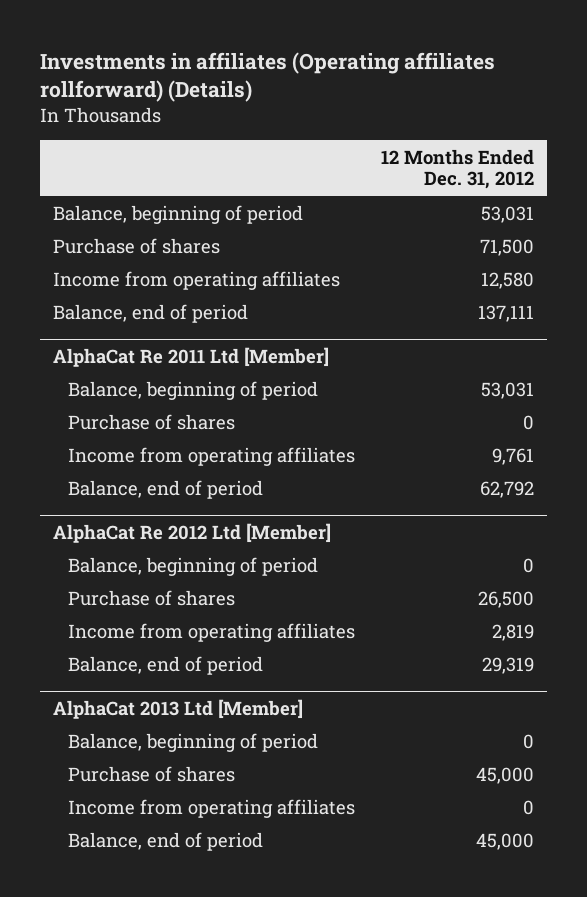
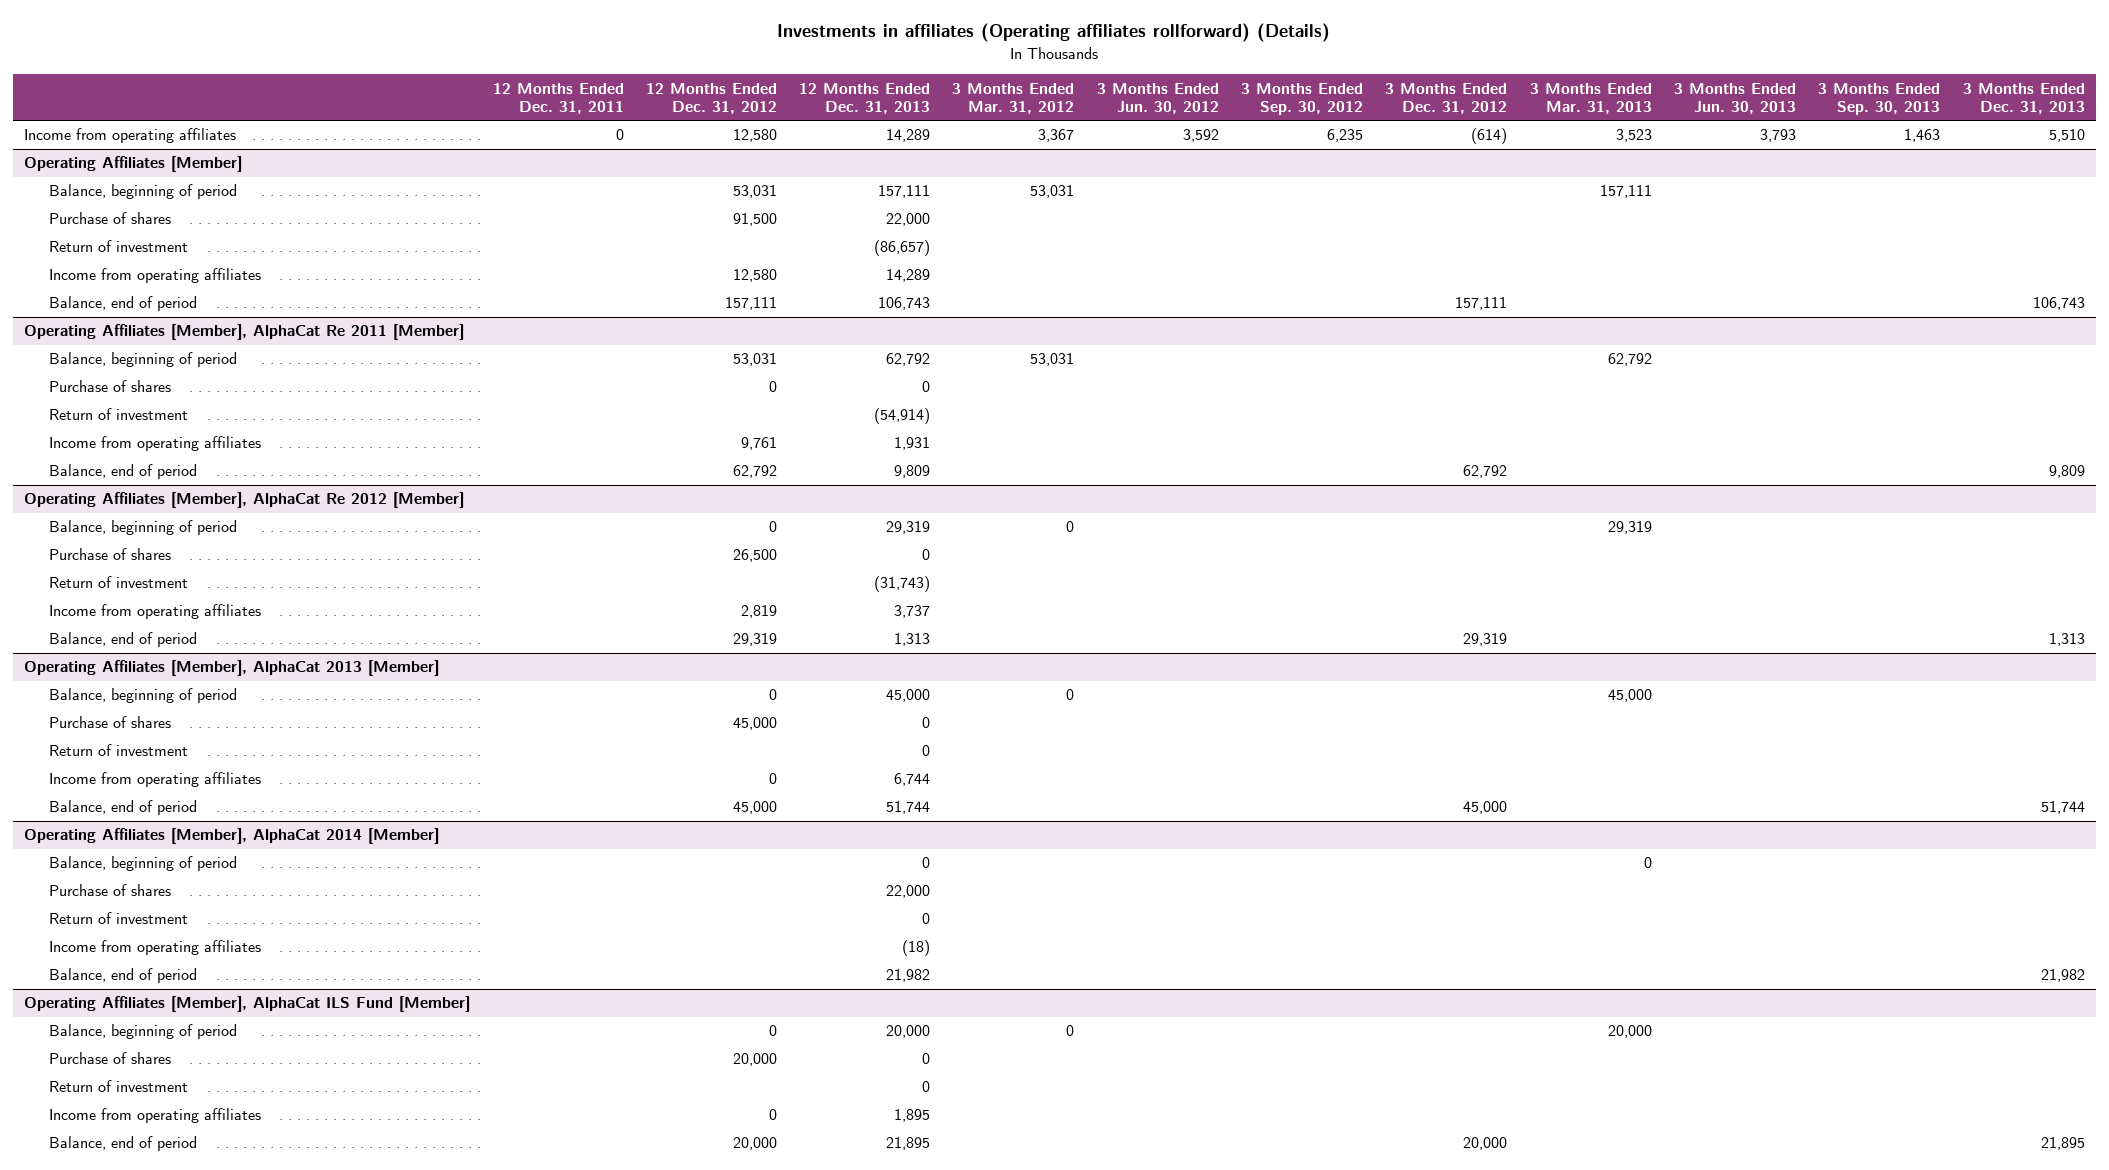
- | 12 Months Ended Dec. 31, 2012
+ | 12 Months Ended Dec. 31, 2011 | 12 Months Ended Dec. 31, 2012 | 12 Months Ended Dec. 31, 2013 | 3 Months Ended Mar. 31, 2012 | 3 Months Ended Jun. 30, 2012 | 3 Months Ended Sep. 30, 2012 | 3 Months Ended Dec. 31, 2012 | 3 Months Ended Mar. 31, 2013 | 3 Months Ended Jun. 30, 2013 | 3 Months Ended Sep. 30, 2013 | 3 Months Ended Dec. 31, 2013
+ Income from operating affiliates | 0 | 12,580 | 14,289 | 3,367 | 3,592 | 6,235 | (614) | 3,523 | 3,793 | 1,463 | 5,510
+ Operating Affiliates [Member]
- Purchase of shares | 71,500
+ Purchase of shares | | 91,500 | 22,000 | | | | | | | |
+ Return of investment | | | (86,657) | | | | | | | |
- Balance, end of period | 137,111
- AlphaCat Re 2011 Ltd [Member]
+ Balance, end of period | | 157,111 | 106,743 | | | | 157,111 | | | | 106,743
+ Operating Affiliates [Member], AlphaCat Re 2011 [Member]
+ Return of investment | | | (54,914) | | | | | | | |
- AlphaCat Re 2012 Ltd [Member]
+ Operating Affiliates [Member], AlphaCat Re 2012 [Member]
+ Return of investment | | | (31,743) | | | | | | | |
- AlphaCat 2013 Ltd [Member]
+ Operating Affiliates [Member], AlphaCat 2013 [Member]
+ Return of investment | | | 0 | | | | | | | |
+ Operating Affiliates [Member], AlphaCat 2014 [Member]
+ Balance, beginning of period | | | 0 | | | | | 0 | | |
+ Purchase of shares | | | 22,000 | | | | | | | |
+ Return of investment | | | 0 | | | | | | | |
+ Income from operating affiliates | | | (18) | | | | | | | |
+ Balance, end of period | | | 21,982 | | | | | | | | 21,982
+ Operating Affiliates [Member], AlphaCat ILS Fund [Member]
+ Balance, beginning of period | | 0 | 20,000 | 0 | | | | 20,000 | | |
+ Purchase of shares | | 20,000 | 0 | | | | | | | |
+ Return of investment | | | 0 | | | | | | | |
+ Income from operating affiliates | | 0 | 1,895 | | | | | | | |
+ Balance, end of period | | 20,000 | 21,895 | | | | 20,000 | | | | 21,895

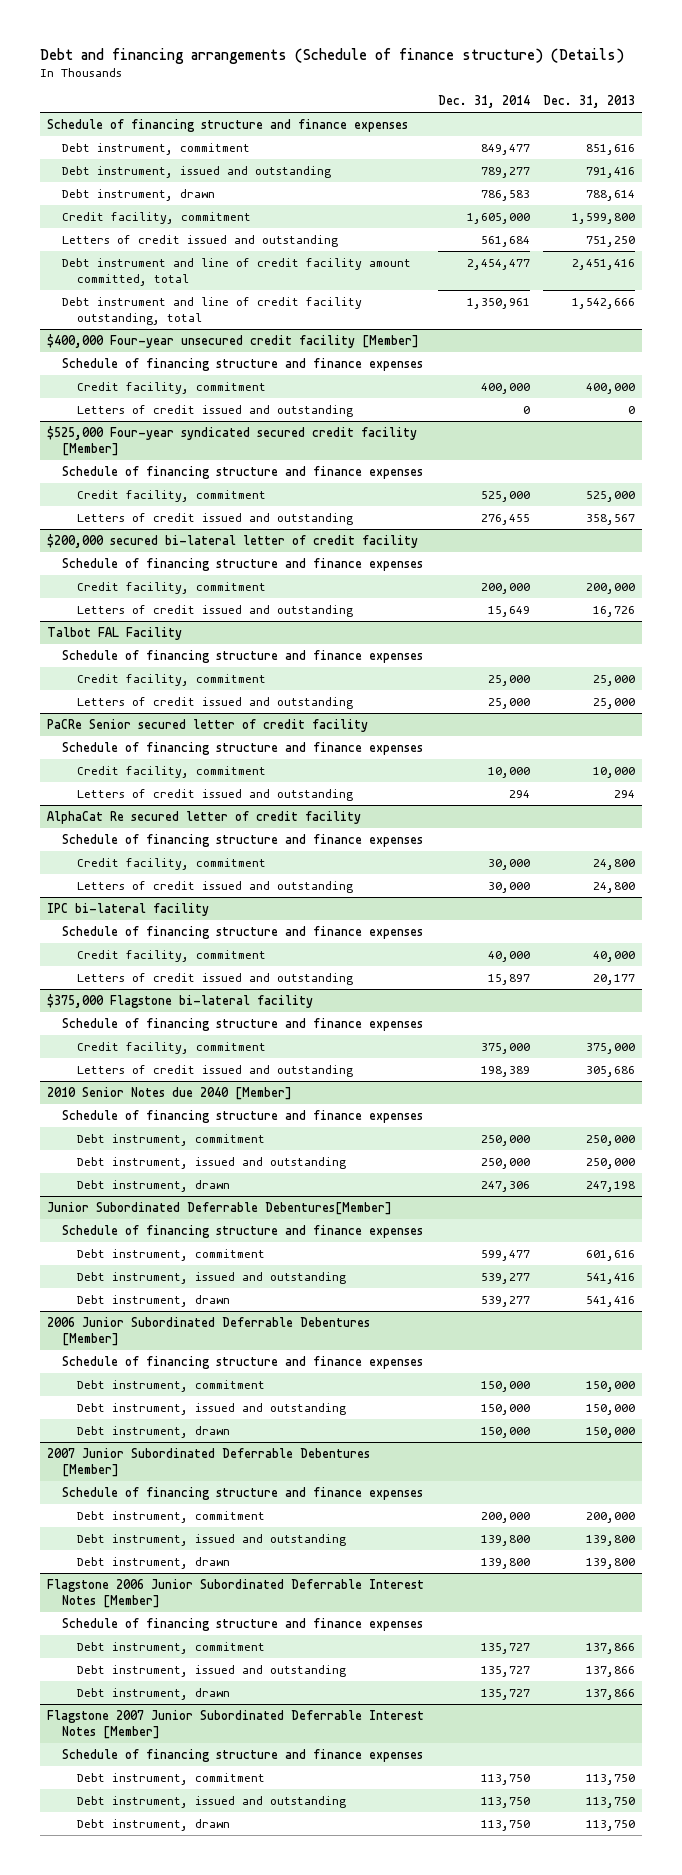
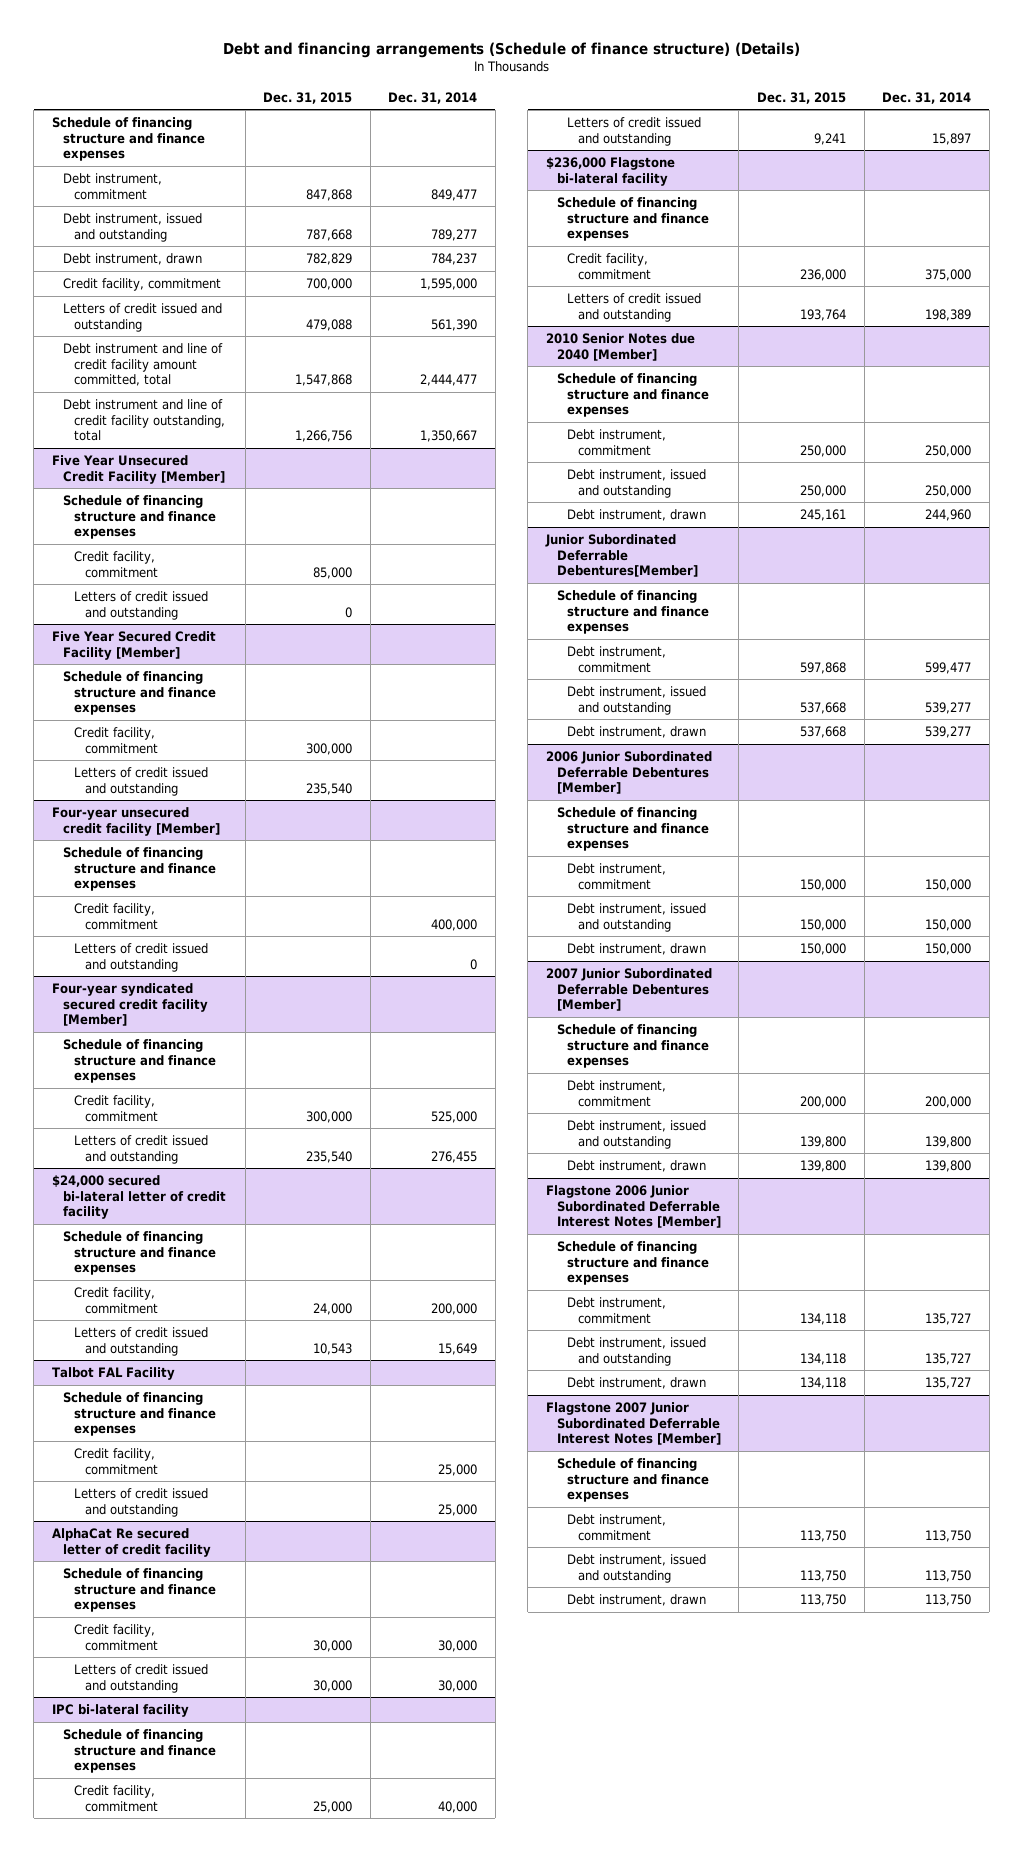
- | Dec. 31, 2014 | Dec. 31, 2013
+ | Dec. 31, 2015 | Dec. 31, 2014
- Debt instrument, drawn | 786,583 | 788,614
- Credit facility, commitment | 1,605,000 | 1,599,800
- Letters of credit issued and outstanding | 561,684 | 751,250
- Debt instrument and line of credit facility amount committed, total | 2,454,477 | 2,451,416
- Debt instrument and line of credit facility outstanding, total | 1,350,961 | 1,542,666
- $400,000 Four-year unsecured credit facility [Member]
+ Debt instrument, drawn | 782,829 | 784,237
+ Credit facility, commitment | 700,000 | 1,595,000
+ Letters of credit issued and outstanding | 479,088 | 561,390
+ Debt instrument and line of credit facility amount committed, total | 1,547,868 | 2,444,477
+ Debt instrument and line of credit facility outstanding, total | 1,266,756 | 1,350,667
+ Five Year Unsecured Credit Facility [Member]
+ Credit facility, commitment | 85,000 |
+ Letters of credit issued and outstanding | 0 |
+ Five Year Secured Credit Facility [Member]
+ Schedule of financing structure and finance expenses
+ Credit facility, commitment | 300,000 |
+ Letters of credit issued and outstanding | 235,540 |
+ Four-year unsecured credit facility [Member]
+ Schedule of financing structure and finance expenses
- $525,000 Four-year syndicated secured credit facility [Member]
+ Four-year syndicated secured credit facility [Member]
- $200,000 secured bi-lateral letter of credit facility
+ $24,000 secured bi-lateral letter of credit facility
- PaCRe Senior secured letter of credit facility
- Schedule of financing structure and finance expenses
- Credit facility, commitment | 10,000 | 10,000
- Letters of credit issued and outstanding | 294 | 294
- $375,000 Flagstone bi-lateral facility
+ $236,000 Flagstone bi-lateral facility
@ 2010 Senior Notes due 2040 [Member]
- Debt instrument, drawn | 247,306 | 247,198
+ Debt instrument, drawn | 245,161 | 244,960

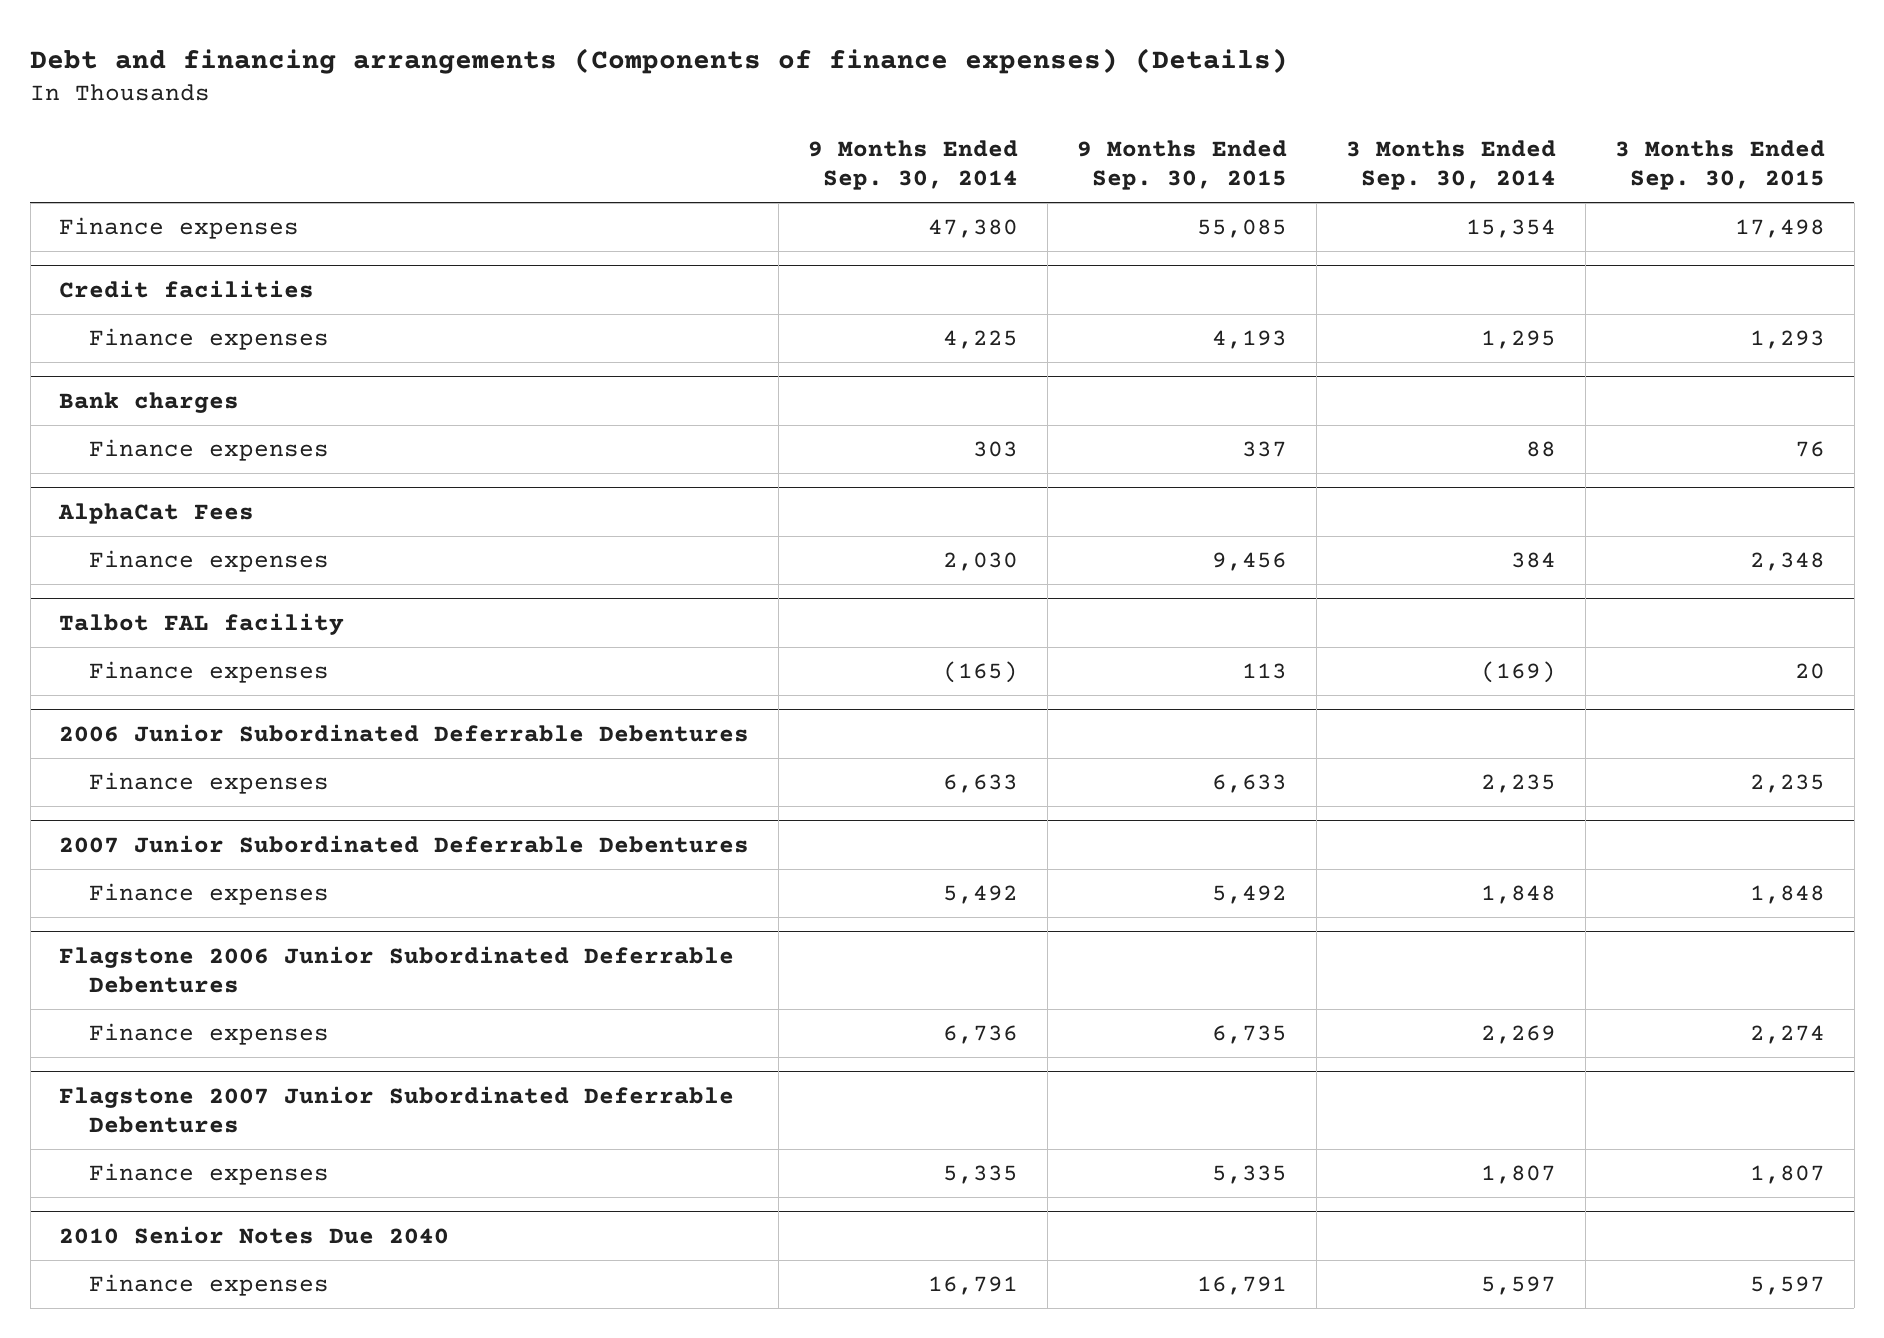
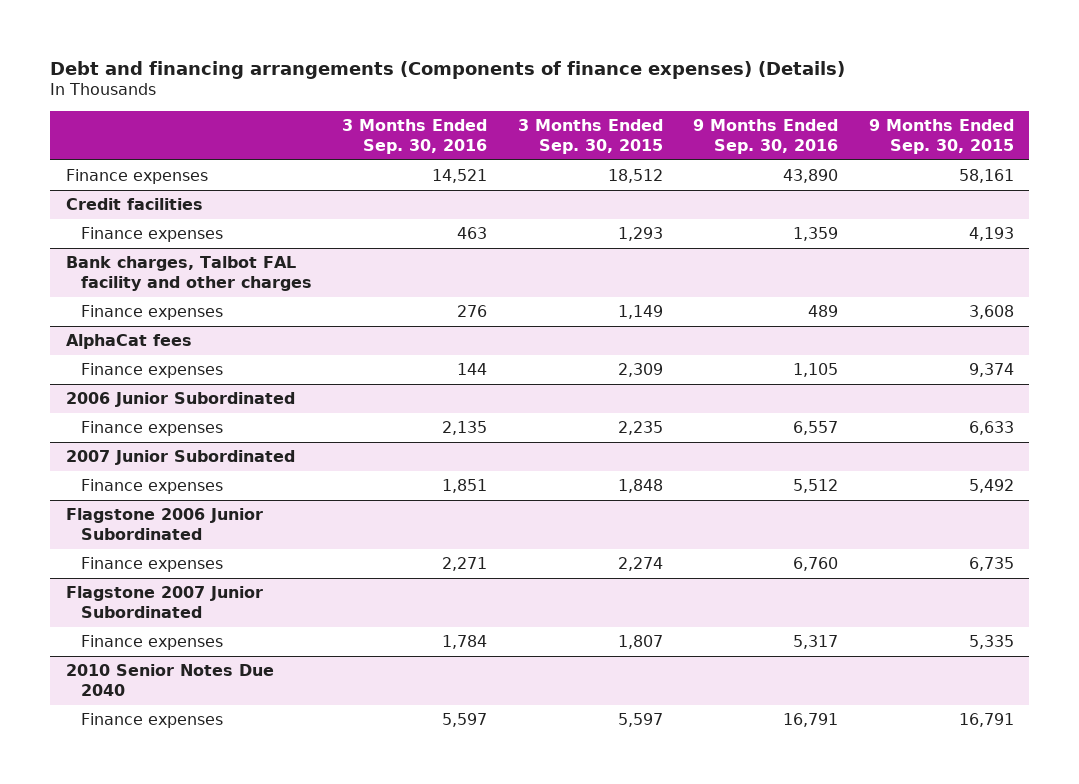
- | 9 Months Ended Sep. 30, 2014 | 9 Months Ended Sep. 30, 2015 | 3 Months Ended Sep. 30, 2014 | 3 Months Ended Sep. 30, 2015
+ | 3 Months Ended Sep. 30, 2016 | 3 Months Ended Sep. 30, 2015 | 9 Months Ended Sep. 30, 2016 | 9 Months Ended Sep. 30, 2015
- Finance expenses | 47,380 | 55,085 | 15,354 | 17,498
+ Finance expenses | 14,521 | 18,512 | 43,890 | 58,161
- Bank charges
- Finance expenses | 303 | 337 | 88 | 76
- AlphaCat Fees
- Finance expenses | 2,030 | 9,456 | 384 | 2,348
- Talbot FAL facility
- Finance expenses | (165) | 113 | (169) | 20
- 2006 Junior Subordinated Deferrable Debentures
+ Bank charges, Talbot FAL facility and other charges
+ Finance expenses | 276 | 1,149 | 489 | 3,608
+ AlphaCat fees
+ Finance expenses | 144 | 2,309 | 1,105 | 9,374
+ 2006 Junior Subordinated
- 2007 Junior Subordinated Deferrable Debentures
+ 2007 Junior Subordinated
- Flagstone 2006 Junior Subordinated Deferrable Debentures
+ Flagstone 2006 Junior Subordinated
- Flagstone 2007 Junior Subordinated Deferrable Debentures
+ Flagstone 2007 Junior Subordinated

